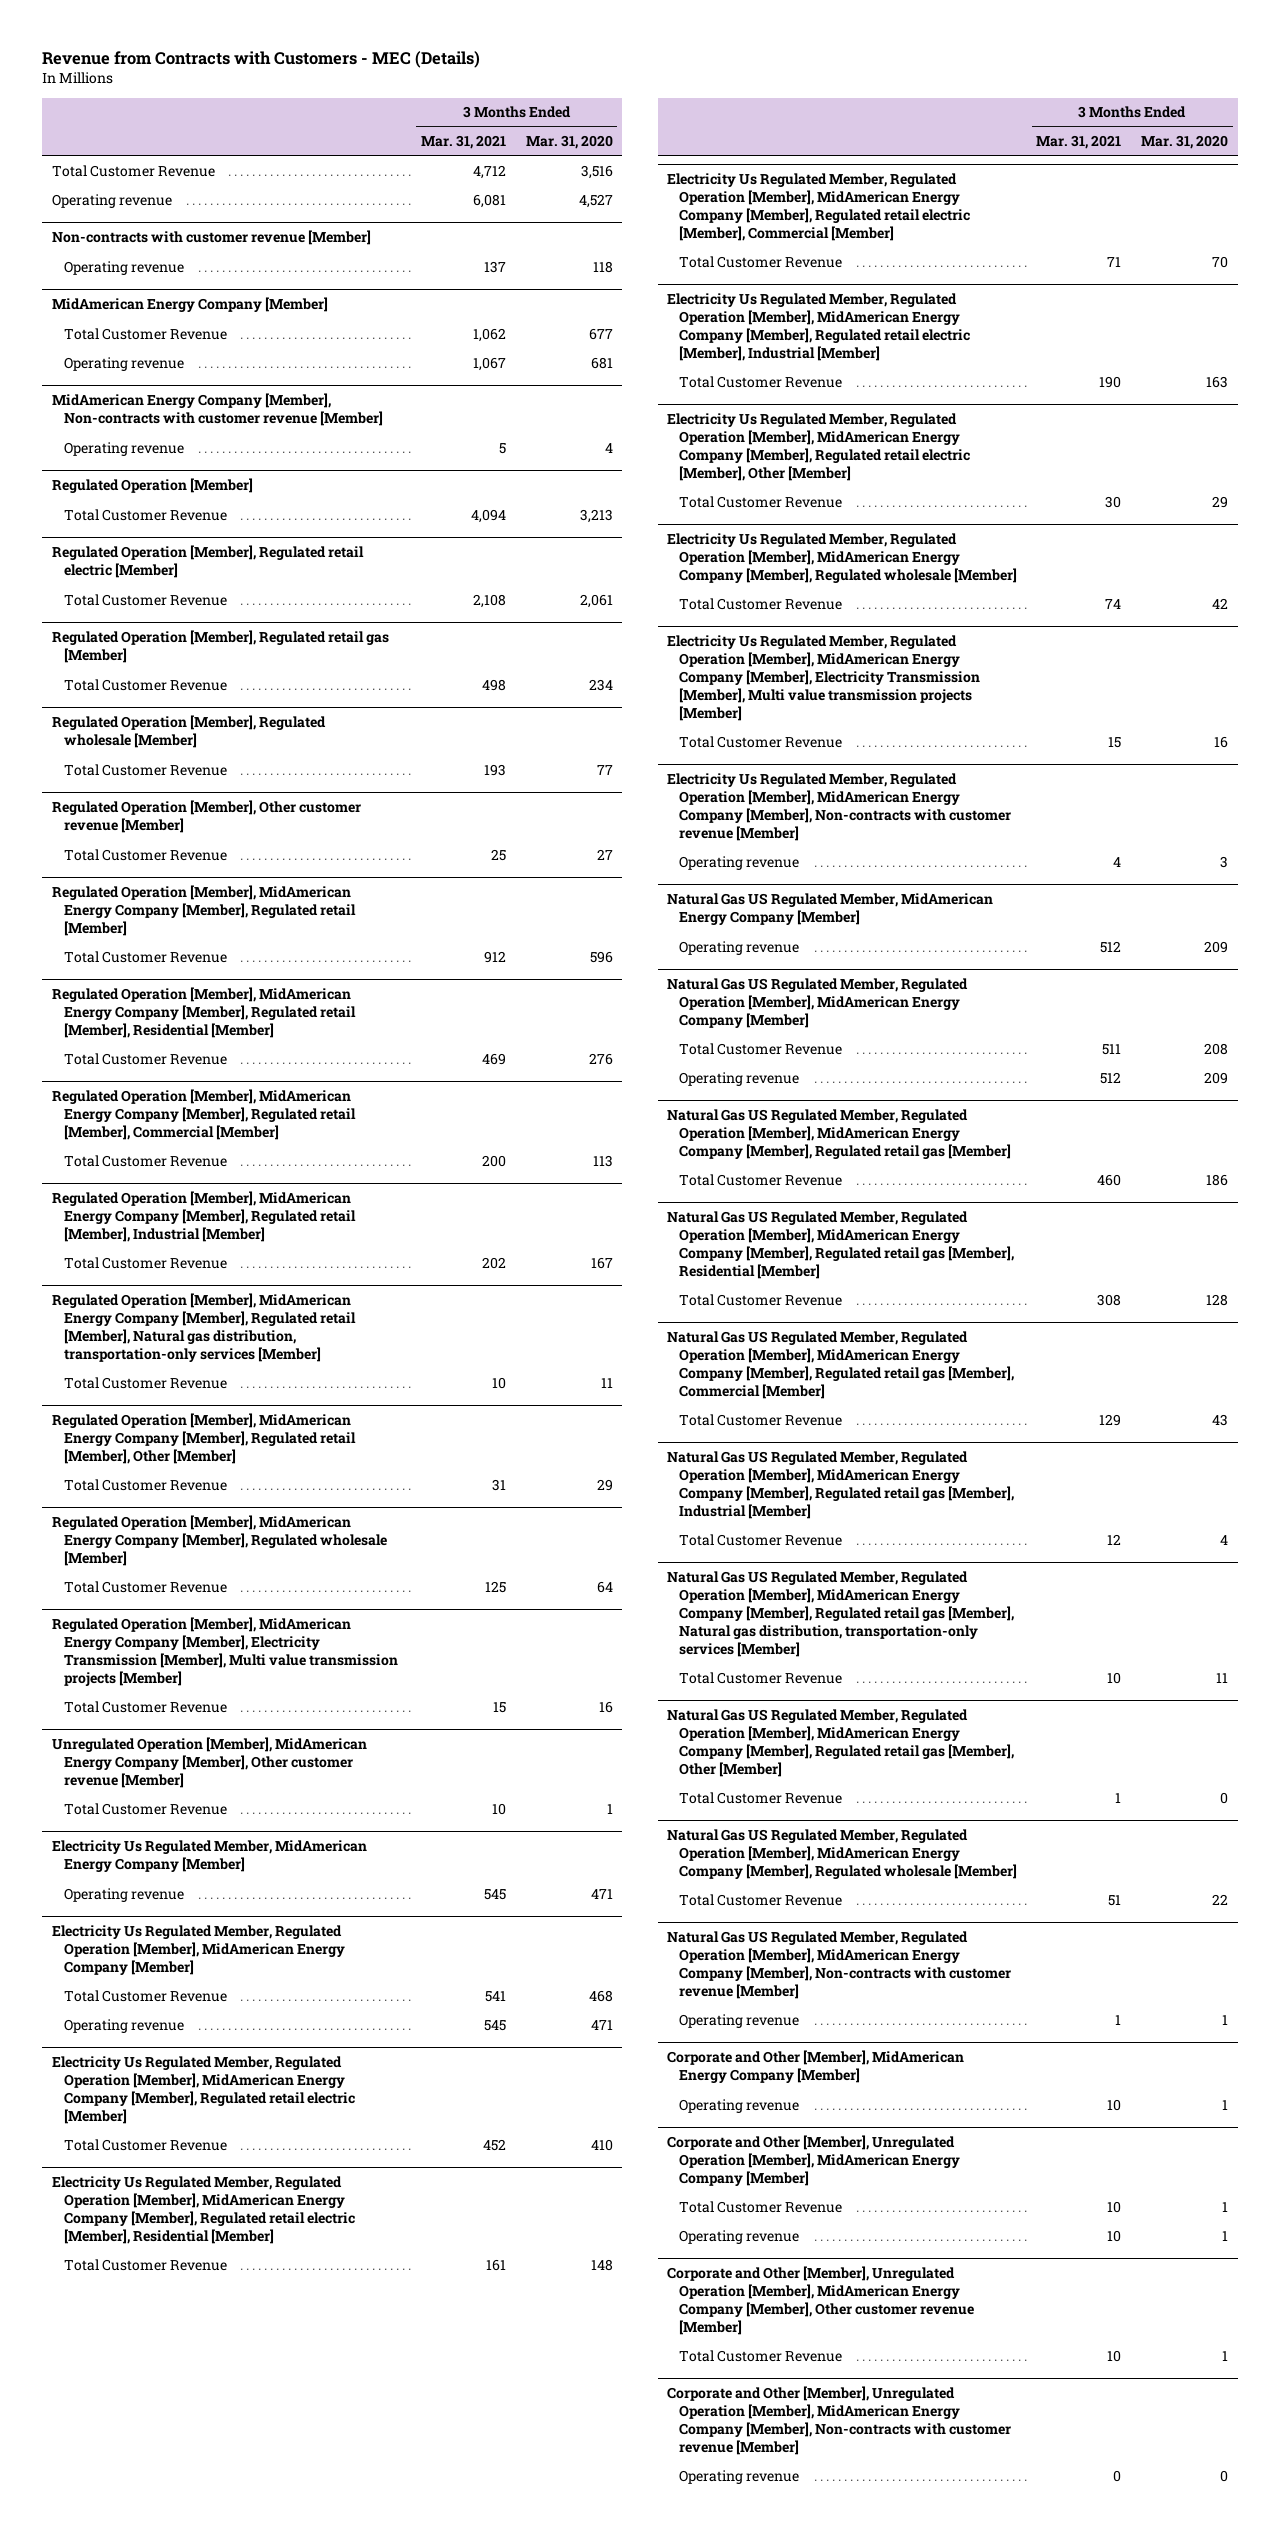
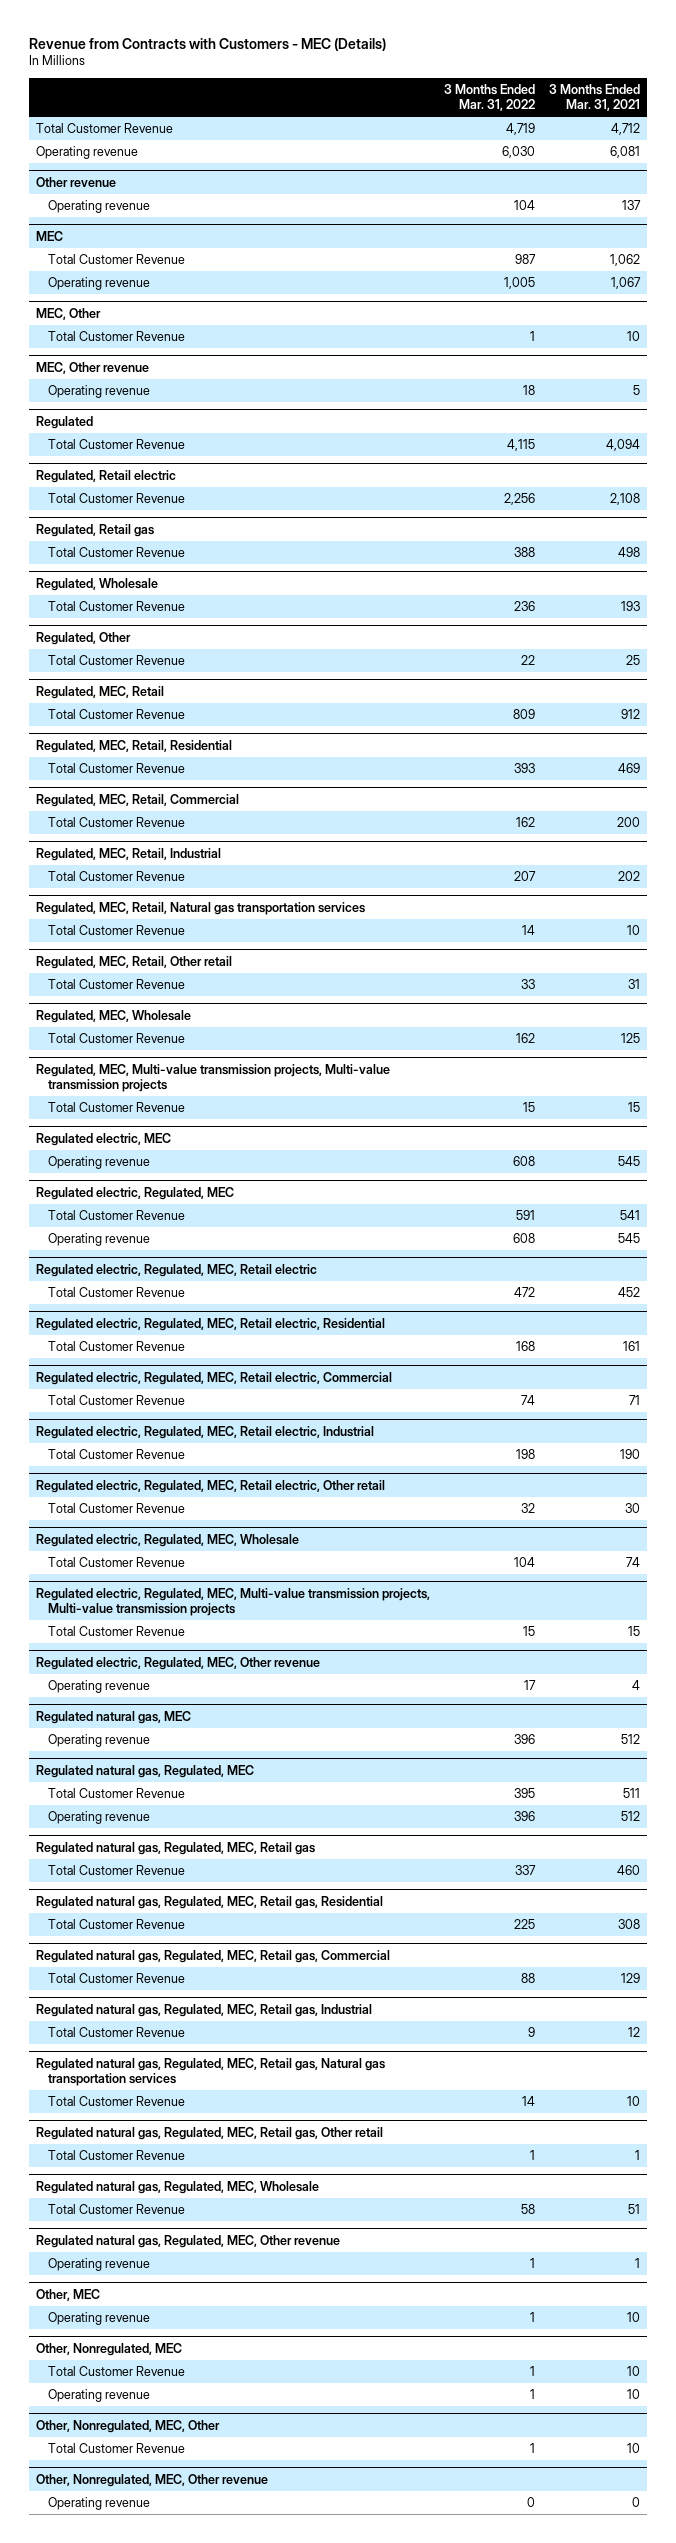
- | 3 Months Ended Mar. 31, 2021 | 3 Months Ended Mar. 31, 2020
+ | 3 Months Ended Mar. 31, 2022 | 3 Months Ended Mar. 31, 2021
- Non-contracts with customer revenue [Member]
+ Other revenue
- MidAmerican Energy Company [Member]
+ MEC
- MidAmerican Energy Company [Member], Non-contracts with customer revenue [Member]
+ MEC, Other
+ Total Customer Revenue | 1 | 10
+ MEC, Other revenue
- Regulated Operation [Member]
+ Regulated
- Regulated Operation [Member], Regulated retail electric [Member]
+ Regulated, Retail electric
- Regulated Operation [Member], Regulated retail gas [Member]
+ Regulated, Retail gas
- Regulated Operation [Member], Regulated wholesale [Member]
+ Regulated, Wholesale
- Regulated Operation [Member], Other customer revenue [Member]
+ Regulated, Other
- Regulated Operation [Member], MidAmerican Energy Company [Member], Regulated retail [Member]
+ Regulated, MEC, Retail
- Regulated Operation [Member], MidAmerican Energy Company [Member], Regulated retail [Member], Residential [Member]
+ Regulated, MEC, Retail, Residential
- Regulated Operation [Member], MidAmerican Energy Company [Member], Regulated retail [Member], Commercial [Member]
+ Regulated, MEC, Retail, Commercial
- Regulated Operation [Member], MidAmerican Energy Company [Member], Regulated retail [Member], Industrial [Member]
+ Regulated, MEC, Retail, Industrial
- Regulated Operation [Member], MidAmerican Energy Company [Member], Regulated retail [Member], Natural gas distribution, transportation-only services [Member]
+ Regulated, MEC, Retail, Natural gas transportation services
- Regulated Operation [Member], MidAmerican Energy Company [Member], Regulated retail [Member], Other [Member]
+ Regulated, MEC, Retail, Other retail
- Regulated Operation [Member], MidAmerican Energy Company [Member], Regulated wholesale [Member]
+ Regulated, MEC, Wholesale
- Regulated Operation [Member], MidAmerican Energy Company [Member], Electricity Transmission [Member], Multi value transmission projects [Member]
+ Regulated, MEC, Multi-value transmission projects, Multi-value transmission projects
- Unregulated Operation [Member], MidAmerican Energy Company [Member], Other customer revenue [Member]
- Total Customer Revenue | 10 | 1
- Electricity Us Regulated Member, MidAmerican Energy Company [Member]
+ Regulated electric, MEC
- Electricity Us Regulated Member, Regulated Operation [Member], MidAmerican Energy Company [Member]
+ Regulated electric, Regulated, MEC
- Electricity Us Regulated Member, Regulated Operation [Member], MidAmerican Energy Company [Member], Regulated retail electric [Member]
+ Regulated electric, Regulated, MEC, Retail electric
- Electricity Us Regulated Member, Regulated Operation [Member], MidAmerican Energy Company [Member], Regulated retail electric [Member], Residential [Member]
+ Regulated electric, Regulated, MEC, Retail electric, Residential
- Electricity Us Regulated Member, Regulated Operation [Member], MidAmerican Energy Company [Member], Regulated retail electric [Member], Commercial [Member]
+ Regulated electric, Regulated, MEC, Retail electric, Commercial
- Electricity Us Regulated Member, Regulated Operation [Member], MidAmerican Energy Company [Member], Regulated retail electric [Member], Industrial [Member]
+ Regulated electric, Regulated, MEC, Retail electric, Industrial
- Electricity Us Regulated Member, Regulated Operation [Member], MidAmerican Energy Company [Member], Regulated retail electric [Member], Other [Member]
+ Regulated electric, Regulated, MEC, Retail electric, Other retail
- Electricity Us Regulated Member, Regulated Operation [Member], MidAmerican Energy Company [Member], Regulated wholesale [Member]
+ Regulated electric, Regulated, MEC, Wholesale
- Electricity Us Regulated Member, Regulated Operation [Member], MidAmerican Energy Company [Member], Electricity Transmission [Member], Multi value transmission projects [Member]
+ Regulated electric, Regulated, MEC, Multi-value transmission projects, Multi-value transmission projects
- Electricity Us Regulated Member, Regulated Operation [Member], MidAmerican Energy Company [Member], Non-contracts with customer revenue [Member]
+ Regulated electric, Regulated, MEC, Other revenue
- Natural Gas US Regulated Member, MidAmerican Energy Company [Member]
+ Regulated natural gas, MEC
- Natural Gas US Regulated Member, Regulated Operation [Member], MidAmerican Energy Company [Member]
+ Regulated natural gas, Regulated, MEC
- Natural Gas US Regulated Member, Regulated Operation [Member], MidAmerican Energy Company [Member], Regulated retail gas [Member]
+ Regulated natural gas, Regulated, MEC, Retail gas
- Natural Gas US Regulated Member, Regulated Operation [Member], MidAmerican Energy Company [Member], Regulated retail gas [Member], Residential [Member]
+ Regulated natural gas, Regulated, MEC, Retail gas, Residential
- Natural Gas US Regulated Member, Regulated Operation [Member], MidAmerican Energy Company [Member], Regulated retail gas [Member], Commercial [Member]
+ Regulated natural gas, Regulated, MEC, Retail gas, Commercial
- Natural Gas US Regulated Member, Regulated Operation [Member], MidAmerican Energy Company [Member], Regulated retail gas [Member], Industrial [Member]
+ Regulated natural gas, Regulated, MEC, Retail gas, Industrial
- Natural Gas US Regulated Member, Regulated Operation [Member], MidAmerican Energy Company [Member], Regulated retail gas [Member], Natural gas distribution, transportation-only services [Member]
+ Regulated natural gas, Regulated, MEC, Retail gas, Natural gas transportation services
- Natural Gas US Regulated Member, Regulated Operation [Member], MidAmerican Energy Company [Member], Regulated retail gas [Member], Other [Member]
+ Regulated natural gas, Regulated, MEC, Retail gas, Other retail
- Natural Gas US Regulated Member, Regulated Operation [Member], MidAmerican Energy Company [Member], Regulated wholesale [Member]
+ Regulated natural gas, Regulated, MEC, Wholesale
- Natural Gas US Regulated Member, Regulated Operation [Member], MidAmerican Energy Company [Member], Non-contracts with customer revenue [Member]
+ Regulated natural gas, Regulated, MEC, Other revenue
- Corporate and Other [Member], MidAmerican Energy Company [Member]
+ Other, MEC
- Corporate and Other [Member], Unregulated Operation [Member], MidAmerican Energy Company [Member]
+ Other, Nonregulated, MEC
- Corporate and Other [Member], Unregulated Operation [Member], MidAmerican Energy Company [Member], Other customer revenue [Member]
+ Other, Nonregulated, MEC, Other
- Corporate and Other [Member], Unregulated Operation [Member], MidAmerican Energy Company [Member], Non-contracts with customer revenue [Member]
+ Other, Nonregulated, MEC, Other revenue

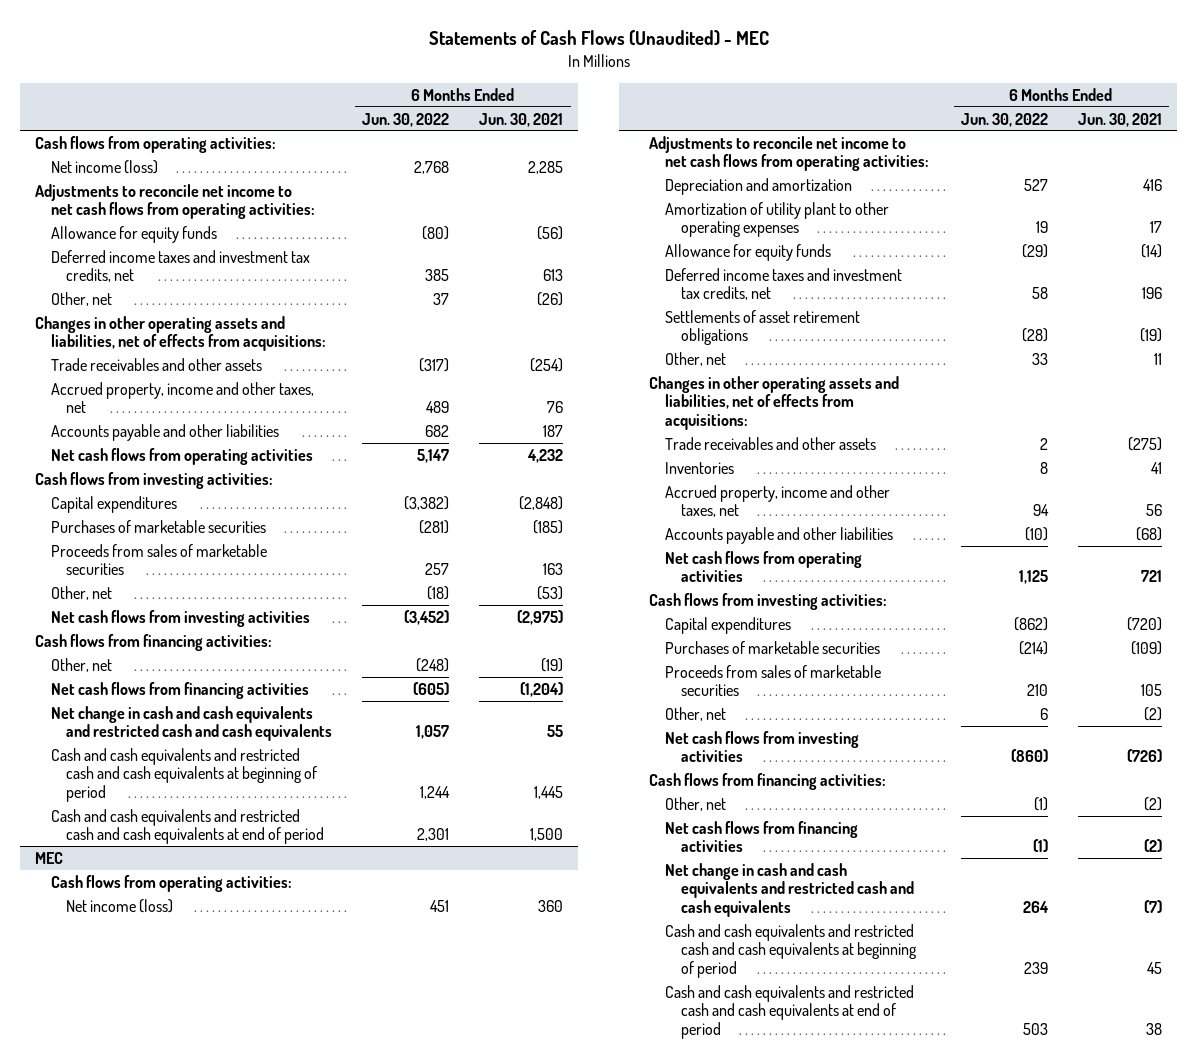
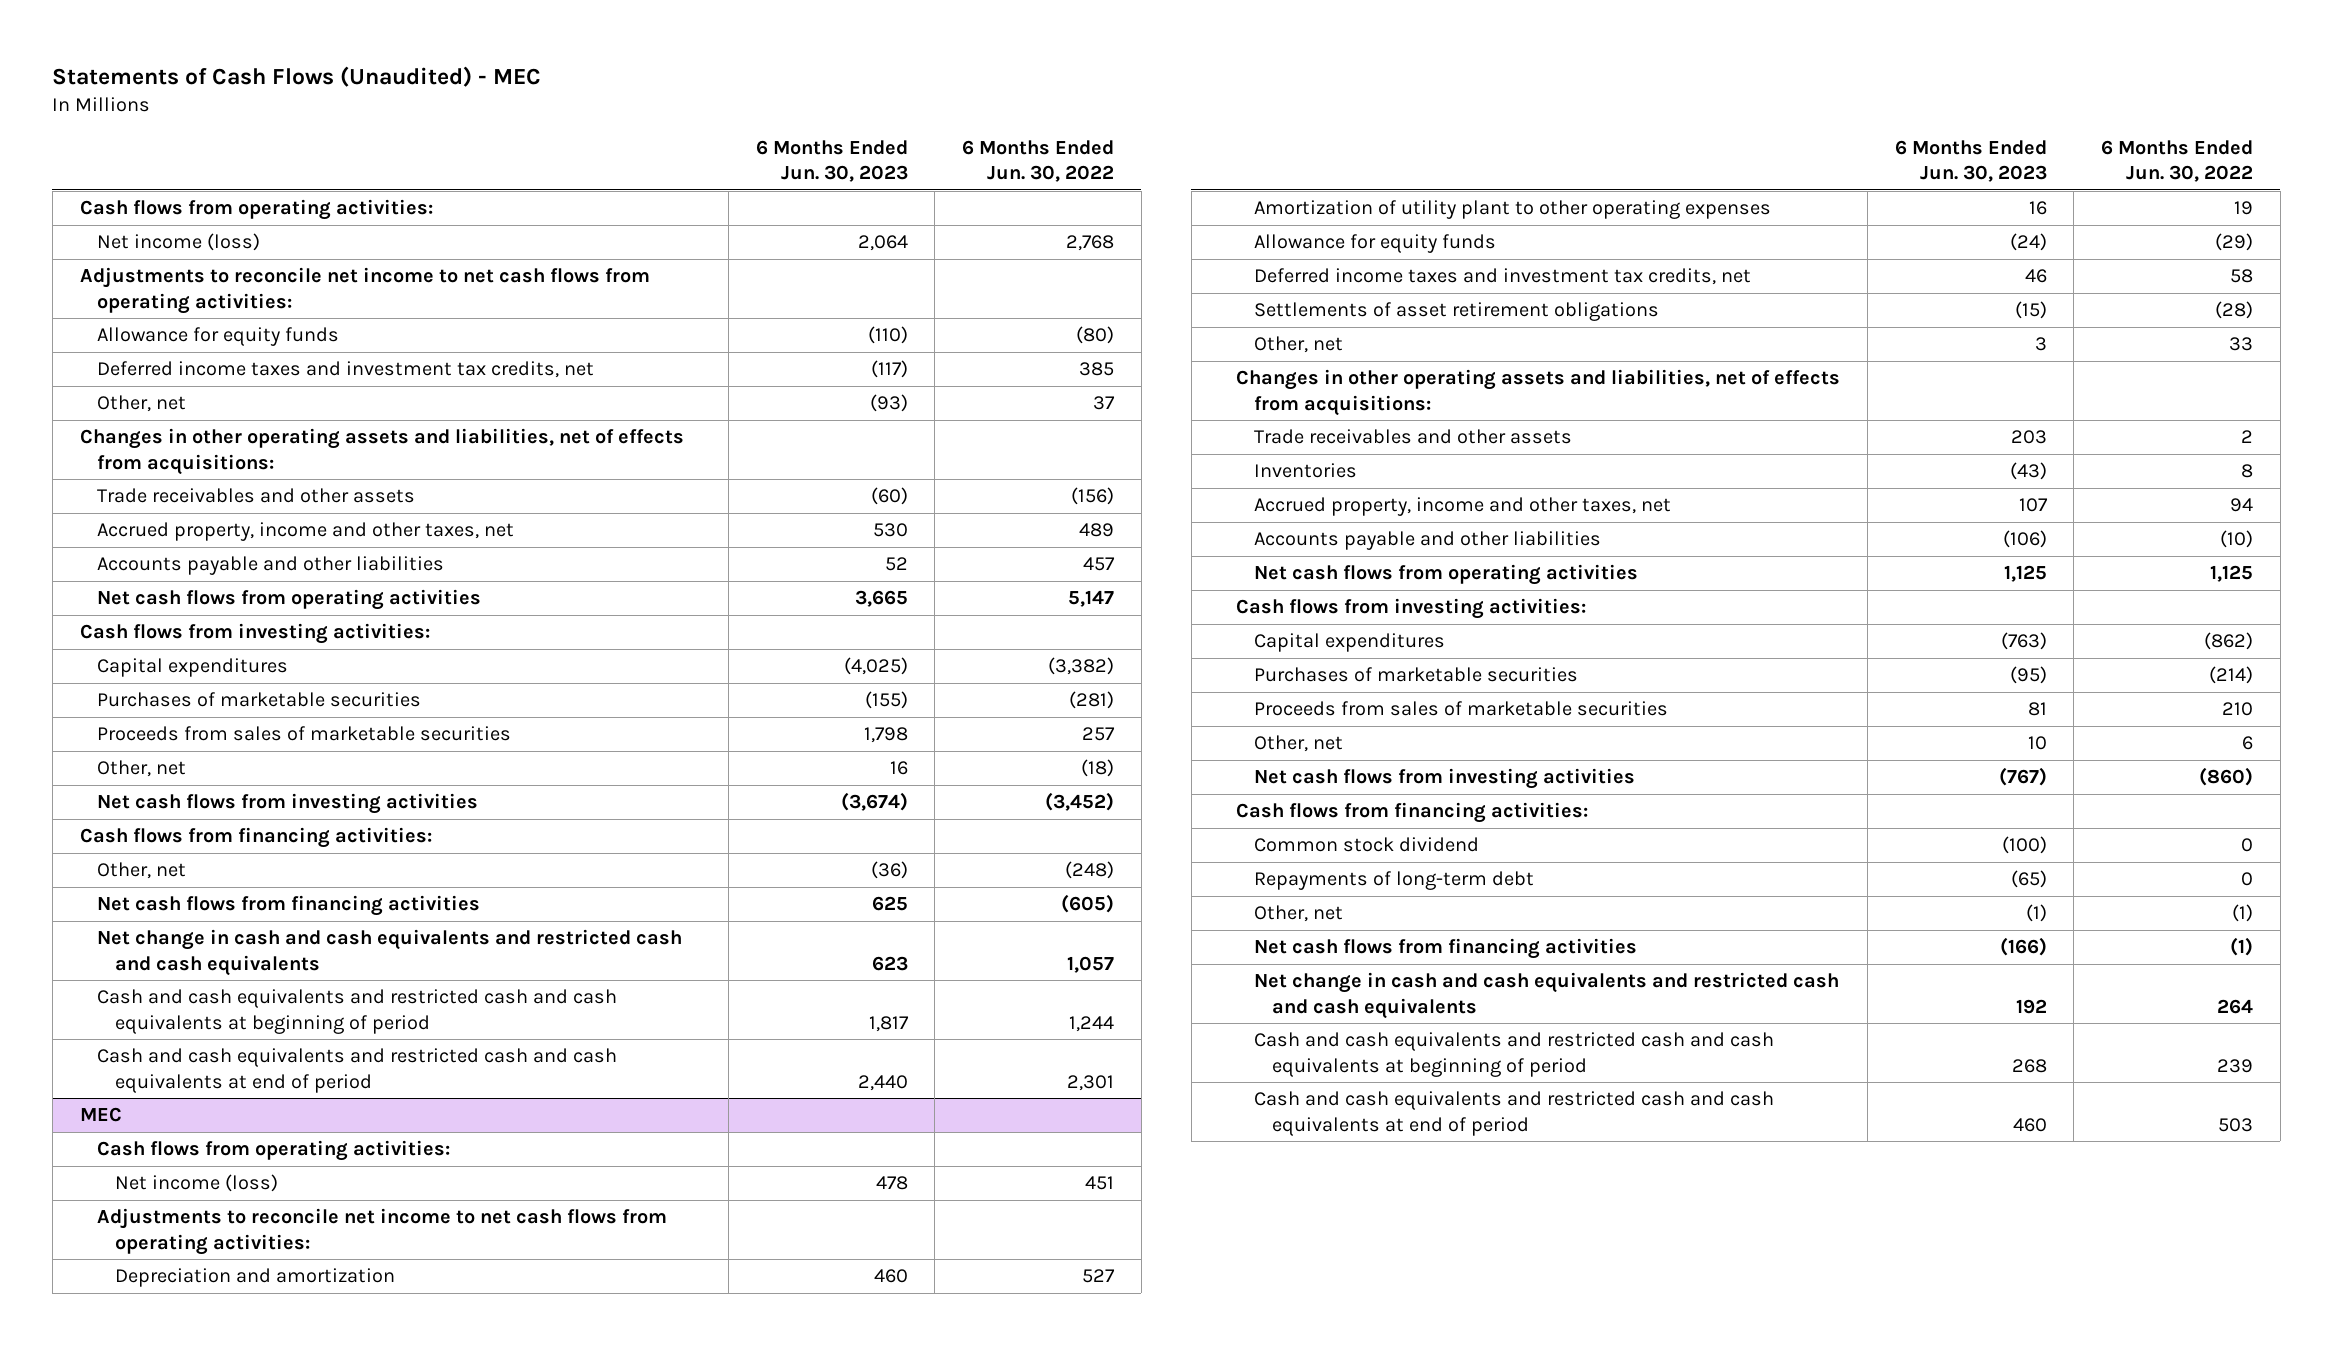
- | 6 Months Ended Jun. 30, 2022 | 6 Months Ended Jun. 30, 2021
+ | 6 Months Ended Jun. 30, 2023 | 6 Months Ended Jun. 30, 2022
- Trade receivables and other assets | (317) | (254)
+ Trade receivables and other assets | (60) | (156)
- Accounts payable and other liabilities | 682 | 187
+ Accounts payable and other liabilities | 52 | 457
@ MEC
+ Common stock dividend | (100) | 0
+ Repayments of long-term debt | (65) | 0

